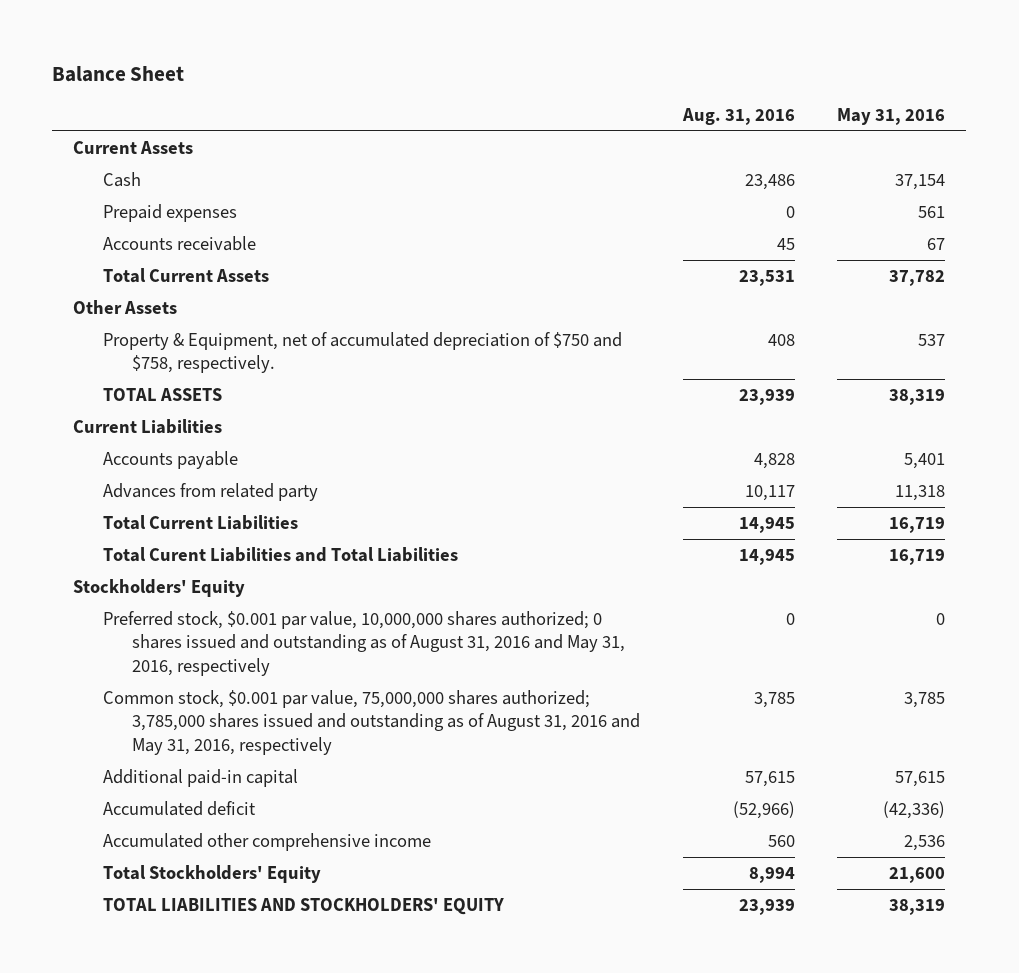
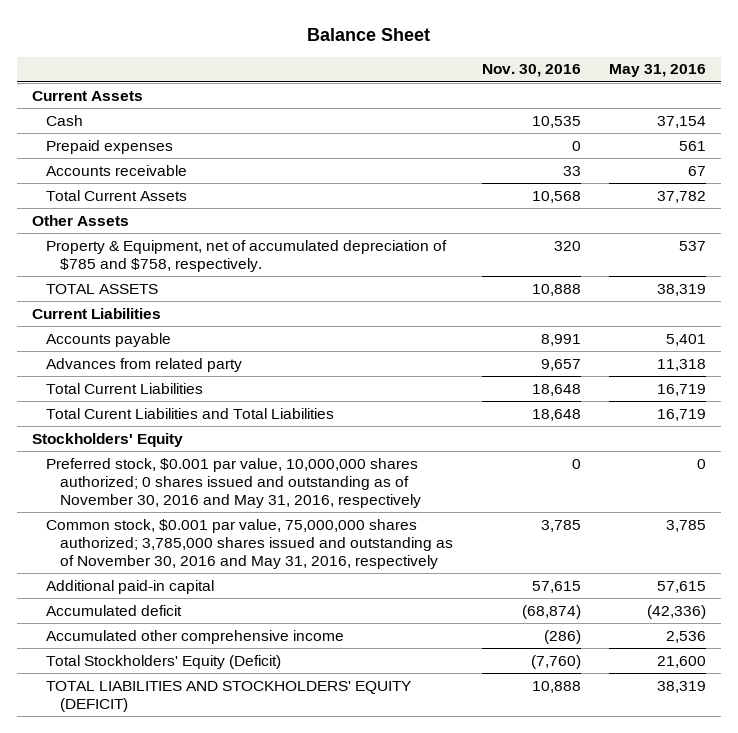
- | Aug. 31, 2016 | May 31, 2016
+ | Nov. 30, 2016 | May 31, 2016
- Property & Equipment, net of accumulated depreciation of $750 and $758, respectively. | 408 | 537
+ Property & Equipment, net of accumulated depreciation of $785 and $758, respectively. | 320 | 537
- Preferred stock, $0.001 par value, 10,000,000 shares authorized; 0 shares issued and outstanding as of August 31, 2016 and May 31, 2016, respectively | 0 | 0
- Common stock, $0.001 par value, 75,000,000 shares authorized; 3,785,000 shares issued and outstanding as of August 31, 2016 and May 31, 2016, respectively | 3,785 | 3,785
+ Preferred stock, $0.001 par value, 10,000,000 shares authorized; 0 shares issued and outstanding as of November 30, 2016 and May 31, 2016, respectively | 0 | 0
+ Common stock, $0.001 par value, 75,000,000 shares authorized; 3,785,000 shares issued and outstanding as of November 30, 2016 and May 31, 2016, respectively | 3,785 | 3,785
- Total Stockholders' Equity | 8,994 | 21,600
- TOTAL LIABILITIES AND STOCKHOLDERS' EQUITY | 23,939 | 38,319
+ Total Stockholders' Equity (Deficit) | (7,760) | 21,600
+ TOTAL LIABILITIES AND STOCKHOLDERS' EQUITY (DEFICIT) | 10,888 | 38,319

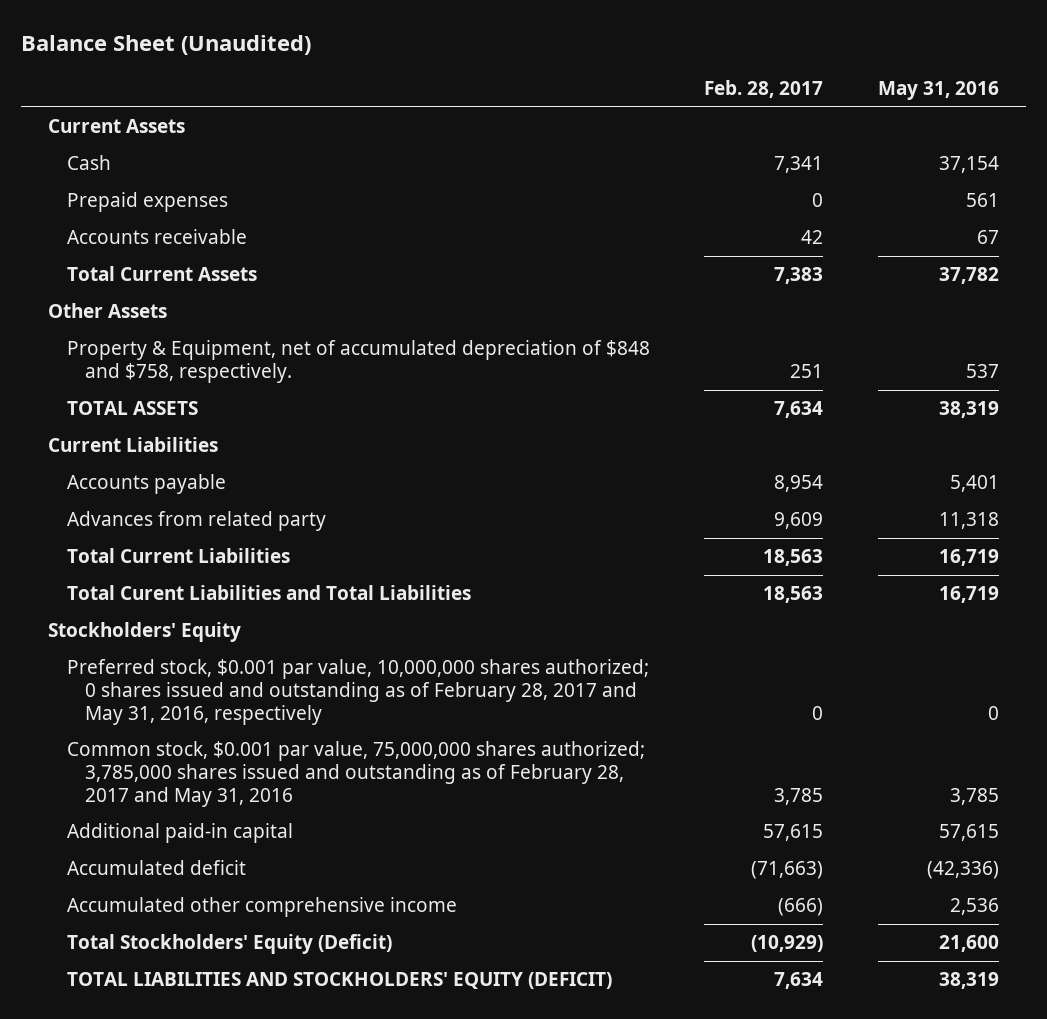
- Balance Sheet
+ Balance Sheet (Unaudited)
- | Nov. 30, 2016 | May 31, 2016
+ | Feb. 28, 2017 | May 31, 2016
- Property & Equipment, net of accumulated depreciation of $785 and $758, respectively. | 320 | 537
+ Property & Equipment, net of accumulated depreciation of $848 and $758, respectively. | 251 | 537
- Preferred stock, $0.001 par value, 10,000,000 shares authorized; 0 shares issued and outstanding as of November 30, 2016 and May 31, 2016, respectively | 0 | 0
- Common stock, $0.001 par value, 75,000,000 shares authorized; 3,785,000 shares issued and outstanding as of November 30, 2016 and May 31, 2016, respectively | 3,785 | 3,785
+ Preferred stock, $0.001 par value, 10,000,000 shares authorized; 0 shares issued and outstanding as of February 28, 2017 and May 31, 2016, respectively | 0 | 0
+ Common stock, $0.001 par value, 75,000,000 shares authorized; 3,785,000 shares issued and outstanding as of February 28, 2017 and May 31, 2016 | 3,785 | 3,785

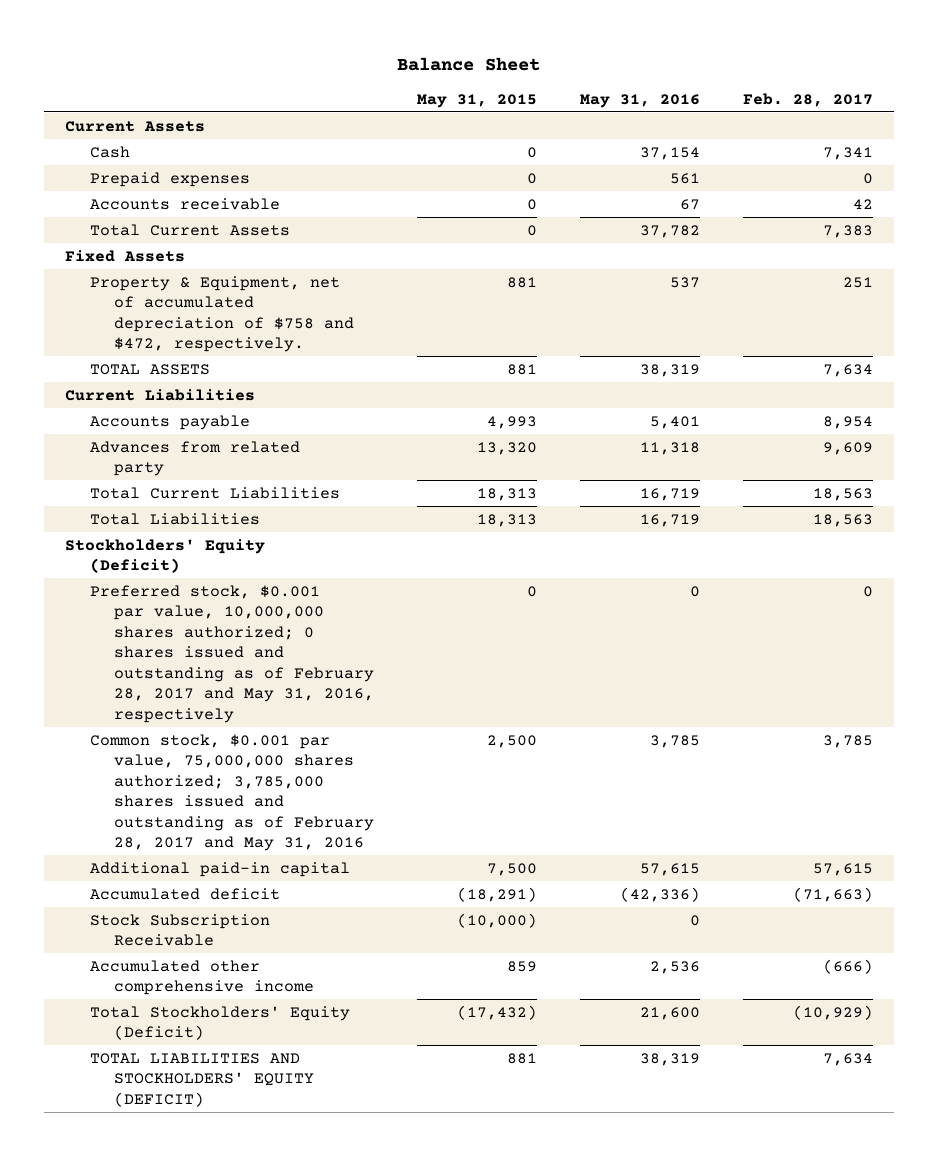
- Balance Sheet (Unaudited)
+ Balance Sheet
- | Feb. 28, 2017 | May 31, 2016
+ | May 31, 2015 | May 31, 2016 | Feb. 28, 2017
- Other Assets
- Property & Equipment, net of accumulated depreciation of $848 and $758, respectively. | 251 | 537
+ Fixed Assets
+ Property & Equipment, net of accumulated depreciation of $758 and $472, respectively. | 881 | 537 | 251
- Total Curent Liabilities and Total Liabilities | 18,563 | 16,719
- Stockholders' Equity
+ Total Liabilities | 18,313 | 16,719 | 18,563
+ Stockholders' Equity (Deficit)
+ Stock Subscription Receivable | (10,000) | 0 |

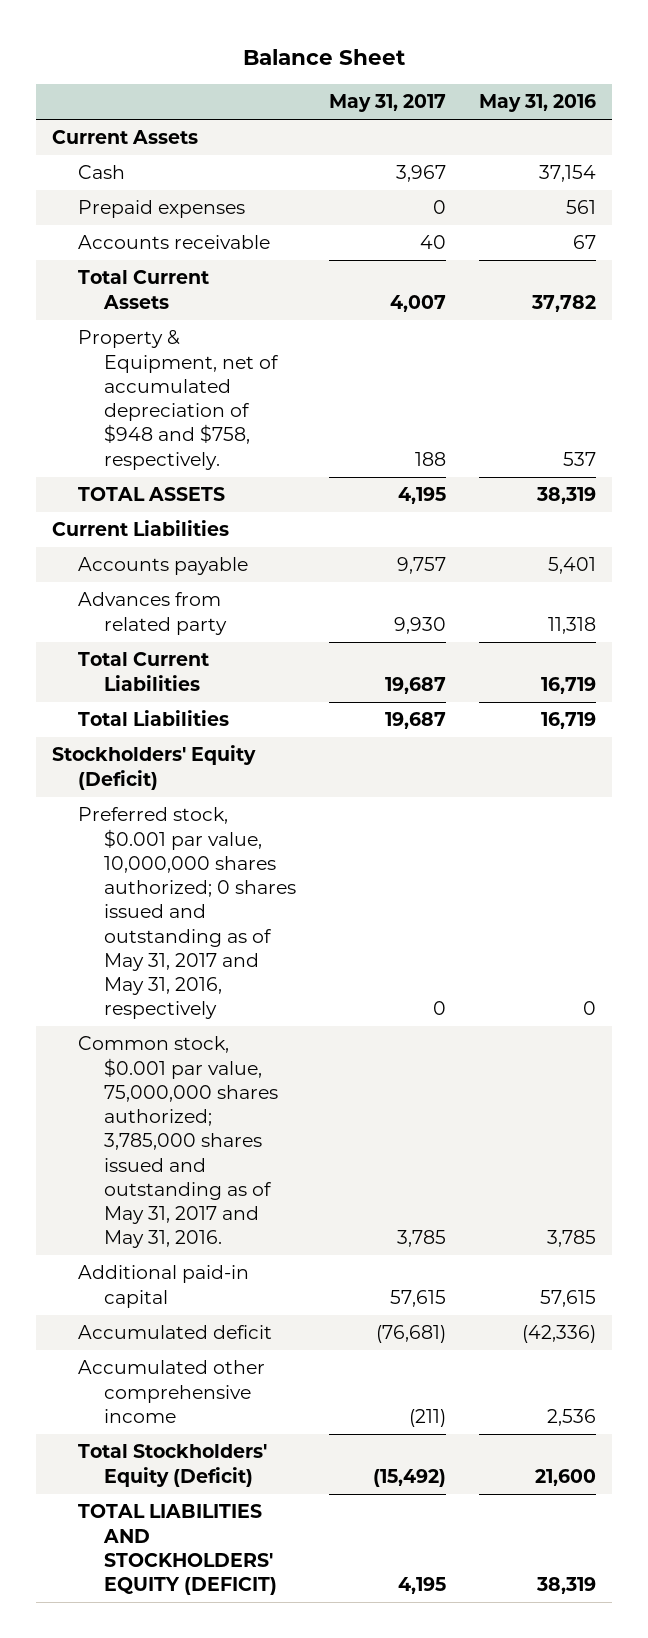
- | May 31, 2015 | May 31, 2016 | Feb. 28, 2017
+ | May 31, 2017 | May 31, 2016
- Fixed Assets
- Property & Equipment, net of accumulated depreciation of $758 and $472, respectively. | 881 | 537 | 251
+ Property & Equipment, net of accumulated depreciation of $948 and $758, respectively. | 188 | 537
- Preferred stock, $0.001 par value, 10,000,000 shares authorized; 0 shares issued and outstanding as of February 28, 2017 and May 31, 2016, respectively | 0 | 0 | 0
- Common stock, $0.001 par value, 75,000,000 shares authorized; 3,785,000 shares issued and outstanding as of February 28, 2017 and May 31, 2016 | 2,500 | 3,785 | 3,785
+ Preferred stock, $0.001 par value, 10,000,000 shares authorized; 0 shares issued and outstanding as of May 31, 2017 and May 31, 2016, respectively | 0 | 0
+ Common stock, $0.001 par value, 75,000,000 shares authorized; 3,785,000 shares issued and outstanding as of May 31, 2017 and May 31, 2016. | 3,785 | 3,785
- Stock Subscription Receivable | (10,000) | 0 |

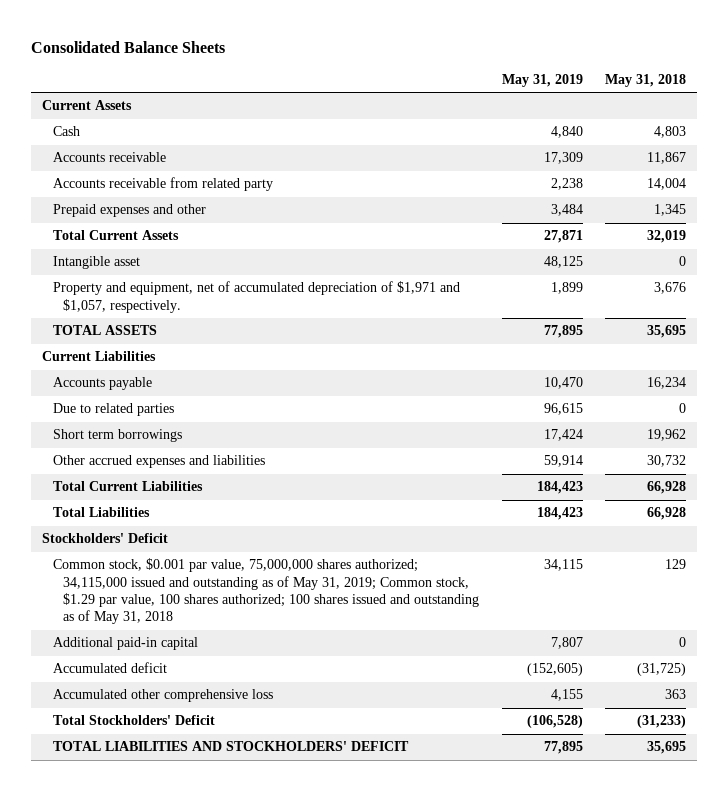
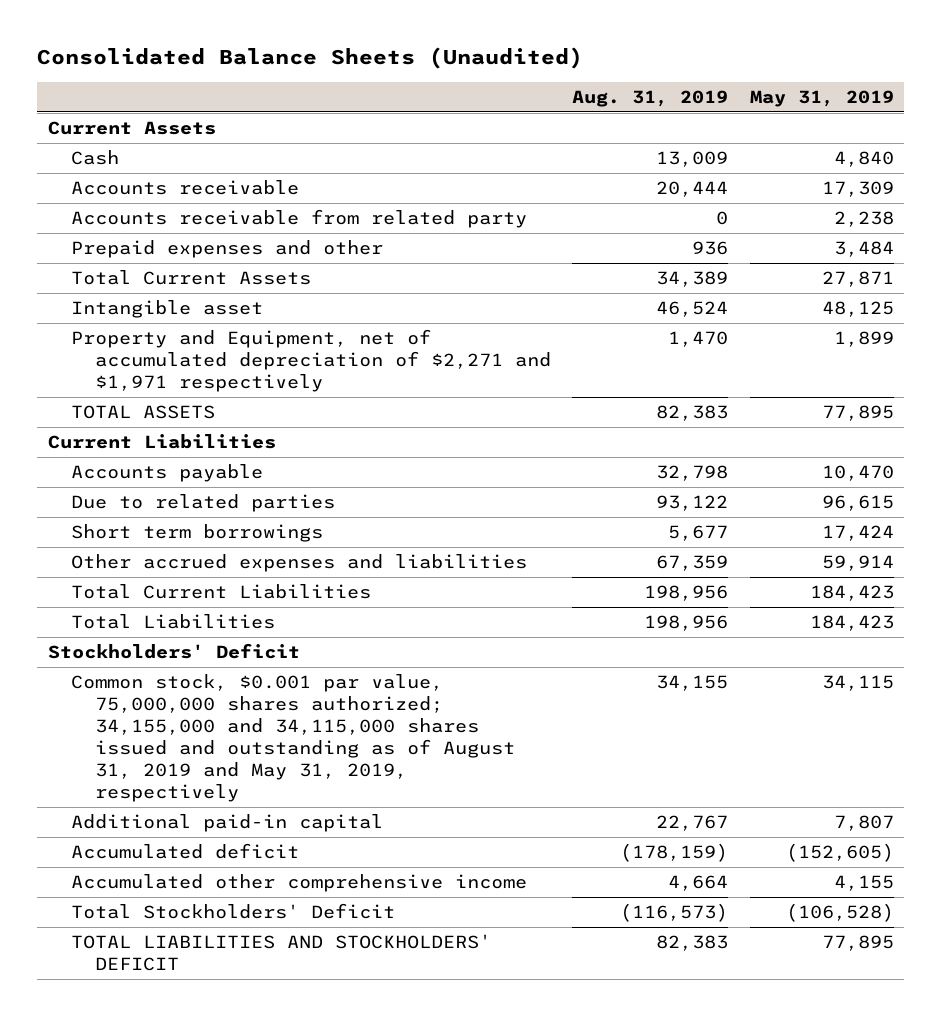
- Consolidated Balance Sheets
+ Consolidated Balance Sheets (Unaudited)
- | May 31, 2019 | May 31, 2018
+ | Aug. 31, 2019 | May 31, 2019
- Property and equipment, net of accumulated depreciation of $1,971 and $1,057, respectively. | 1,899 | 3,676
+ Property and Equipment, net of accumulated depreciation of $2,271 and $1,971 respectively | 1,470 | 1,899
- Common stock, $0.001 par value, 75,000,000 shares authorized; 34,115,000 issued and outstanding as of May 31, 2019; Common stock, $1.29 par value, 100 shares authorized; 100 shares issued and outstanding as of May 31, 2018 | 34,115 | 129
+ Common stock, $0.001 par value, 75,000,000 shares authorized; 34,155,000 and 34,115,000 shares issued and outstanding as of August 31, 2019 and May 31, 2019, respectively | 34,155 | 34,115
- Accumulated other comprehensive loss | 4,155 | 363
+ Accumulated other comprehensive income | 4,664 | 4,155

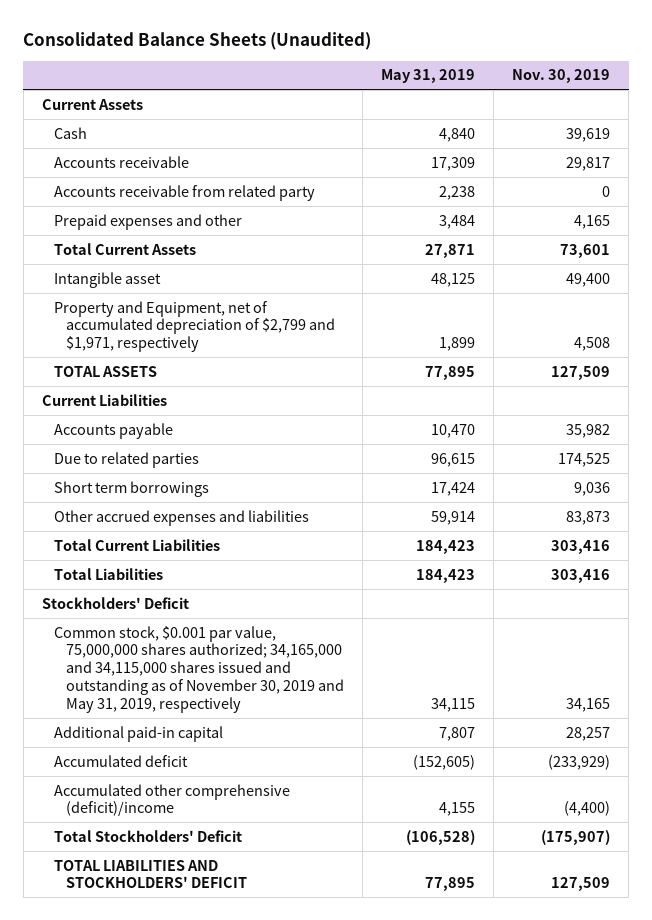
- | Aug. 31, 2019 | May 31, 2019
+ | May 31, 2019 | Nov. 30, 2019
- Property and Equipment, net of accumulated depreciation of $2,271 and $1,971 respectively | 1,470 | 1,899
+ Property and Equipment, net of accumulated depreciation of $2,799 and $1,971, respectively | 1,899 | 4,508
- Common stock, $0.001 par value, 75,000,000 shares authorized; 34,155,000 and 34,115,000 shares issued and outstanding as of August 31, 2019 and May 31, 2019, respectively | 34,155 | 34,115
+ Common stock, $0.001 par value, 75,000,000 shares authorized; 34,165,000 and 34,115,000 shares issued and outstanding as of November 30, 2019 and May 31, 2019, respectively | 34,115 | 34,165
- Accumulated other comprehensive income | 4,664 | 4,155
+ Accumulated other comprehensive (deficit)/income | 4,155 | (4,400)

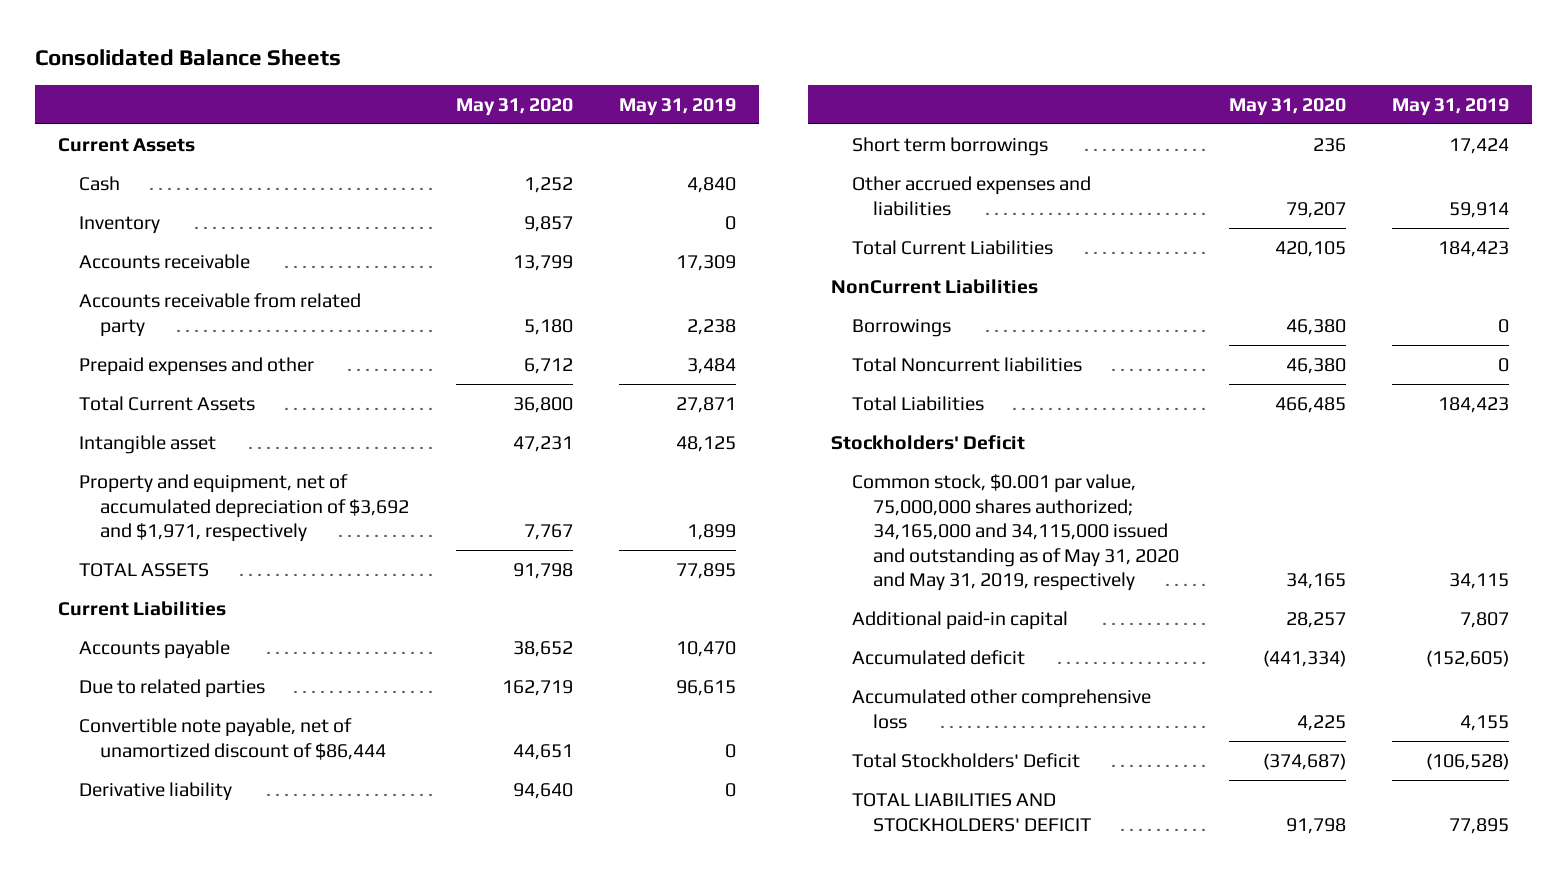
- Consolidated Balance Sheets (Unaudited)
+ Consolidated Balance Sheets
- | May 31, 2019 | Nov. 30, 2019
+ | May 31, 2020 | May 31, 2019
+ Inventory | 9,857 | 0
- Property and Equipment, net of accumulated depreciation of $2,799 and $1,971, respectively | 1,899 | 4,508
+ Property and equipment, net of accumulated depreciation of $3,692 and $1,971, respectively | 7,767 | 1,899
+ Convertible note payable, net of unamortized discount of $86,444 | 44,651 | 0
+ Derivative liability | 94,640 | 0
+ NonCurrent Liabilities
+ Borrowings | 46,380 | 0
+ Total Noncurrent liabilities | 46,380 | 0
- Common stock, $0.001 par value, 75,000,000 shares authorized; 34,165,000 and 34,115,000 shares issued and outstanding as of November 30, 2019 and May 31, 2019, respectively | 34,115 | 34,165
+ Common stock, $0.001 par value, 75,000,000 shares authorized; 34,165,000 and 34,115,000 issued and outstanding as of May 31, 2020 and May 31, 2019, respectively | 34,165 | 34,115
- Accumulated other comprehensive (deficit)/income | 4,155 | (4,400)
+ Accumulated other comprehensive loss | 4,225 | 4,155

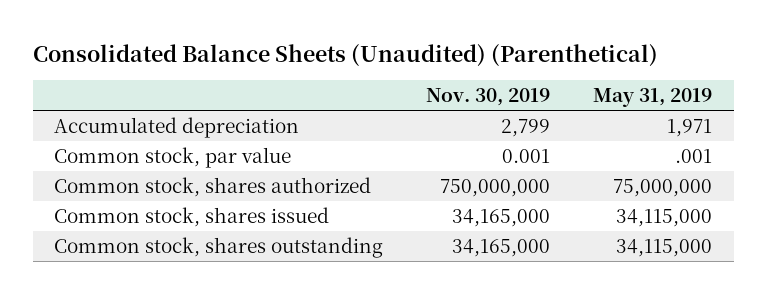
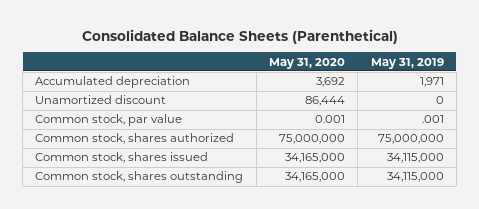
- Consolidated Balance Sheets (Unaudited) (Parenthetical)
+ Consolidated Balance Sheets (Parenthetical)
- | Nov. 30, 2019 | May 31, 2019
+ | May 31, 2020 | May 31, 2019
+ Unamortized discount | 86,444 | 0

